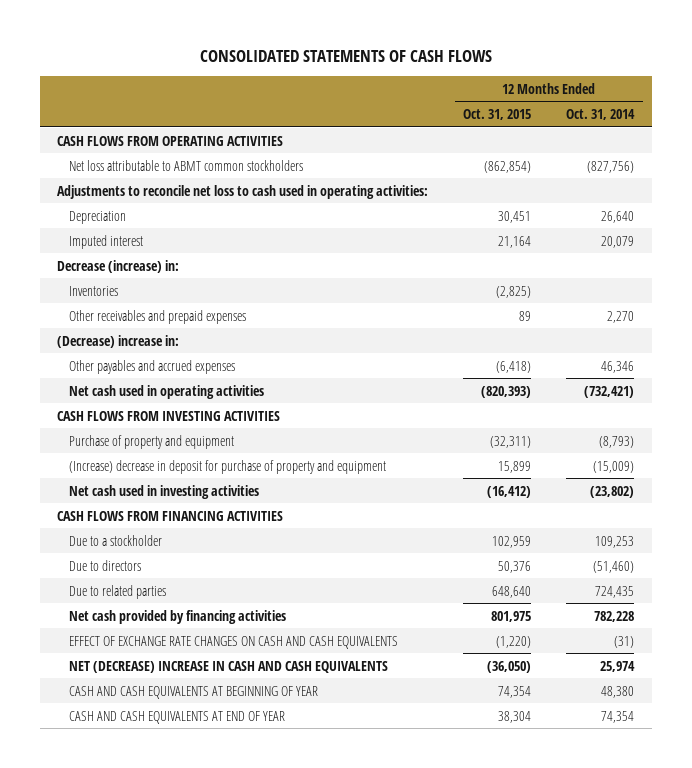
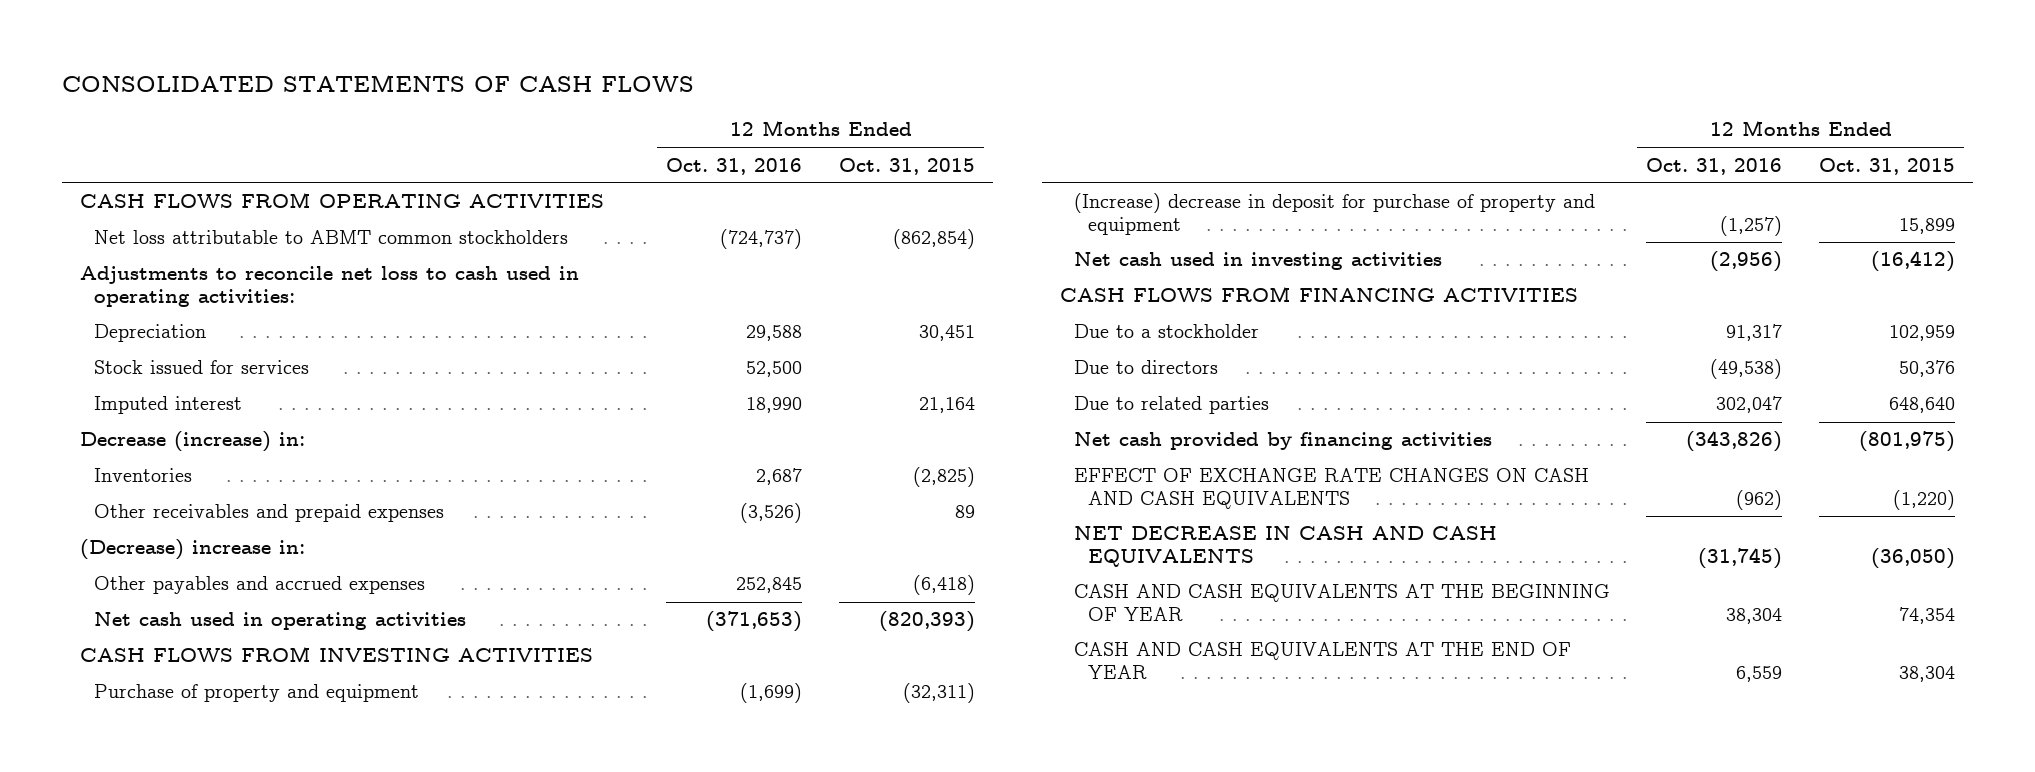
- | 12 Months Ended Oct. 31, 2015 | 12 Months Ended Oct. 31, 2014
+ | 12 Months Ended Oct. 31, 2016 | 12 Months Ended Oct. 31, 2015
+ Stock issued for services | 52,500 |
- Net cash provided by financing activities | 801,975 | 782,228
+ Net cash provided by financing activities | (343,826) | (801,975)
- NET (DECREASE) INCREASE IN CASH AND CASH EQUIVALENTS | (36,050) | 25,974
- CASH AND CASH EQUIVALENTS AT BEGINNING OF YEAR | 74,354 | 48,380
- CASH AND CASH EQUIVALENTS AT END OF YEAR | 38,304 | 74,354
+ NET DECREASE IN CASH AND CASH EQUIVALENTS | (31,745) | (36,050)
+ CASH AND CASH EQUIVALENTS AT THE BEGINNING OF YEAR | 38,304 | 74,354
+ CASH AND CASH EQUIVALENTS AT THE END OF YEAR | 6,559 | 38,304

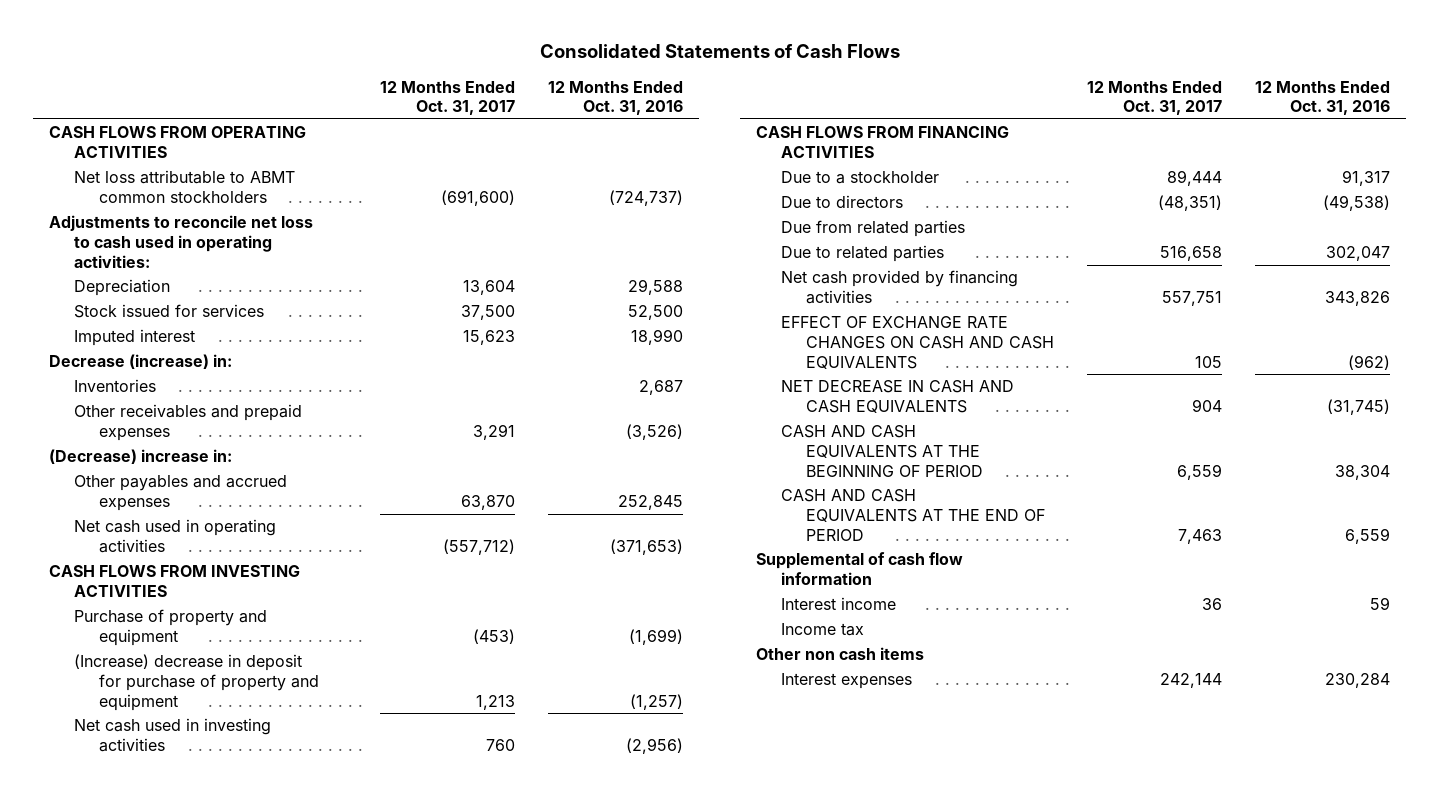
- CONSOLIDATED STATEMENTS OF CASH FLOWS
+ Consolidated Statements of Cash Flows
- | 12 Months Ended Oct. 31, 2016 | 12 Months Ended Oct. 31, 2015
+ | 12 Months Ended Oct. 31, 2017 | 12 Months Ended Oct. 31, 2016
+ Due from related parties
- Net cash provided by financing activities | (343,826) | (801,975)
+ Net cash provided by financing activities | 557,751 | 343,826
- CASH AND CASH EQUIVALENTS AT THE BEGINNING OF YEAR | 38,304 | 74,354
- CASH AND CASH EQUIVALENTS AT THE END OF YEAR | 6,559 | 38,304
+ CASH AND CASH EQUIVALENTS AT THE BEGINNING OF PERIOD | 6,559 | 38,304
+ CASH AND CASH EQUIVALENTS AT THE END OF PERIOD | 7,463 | 6,559
+ Supplemental of cash flow information
+ Interest income | 36 | 59
+ Income tax
+ Other non cash items
+ Interest expenses | 242,144 | 230,284

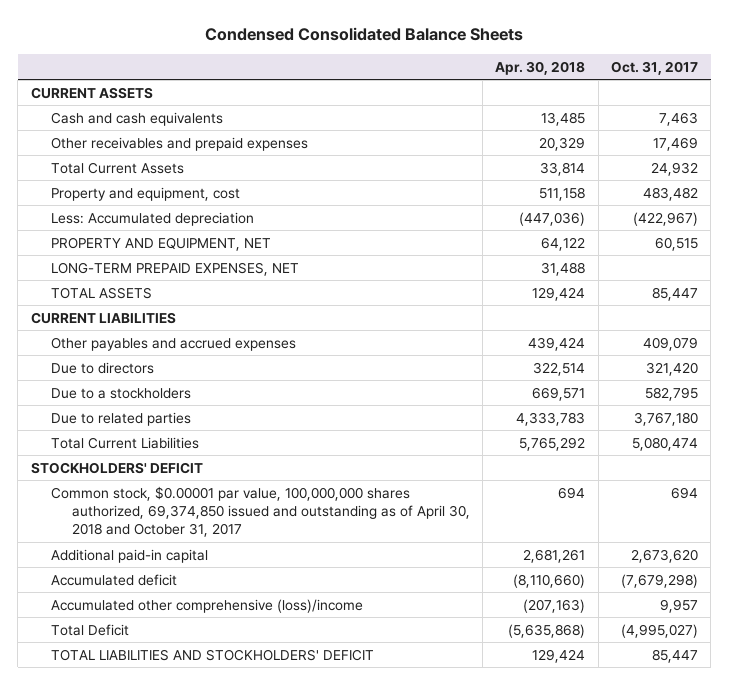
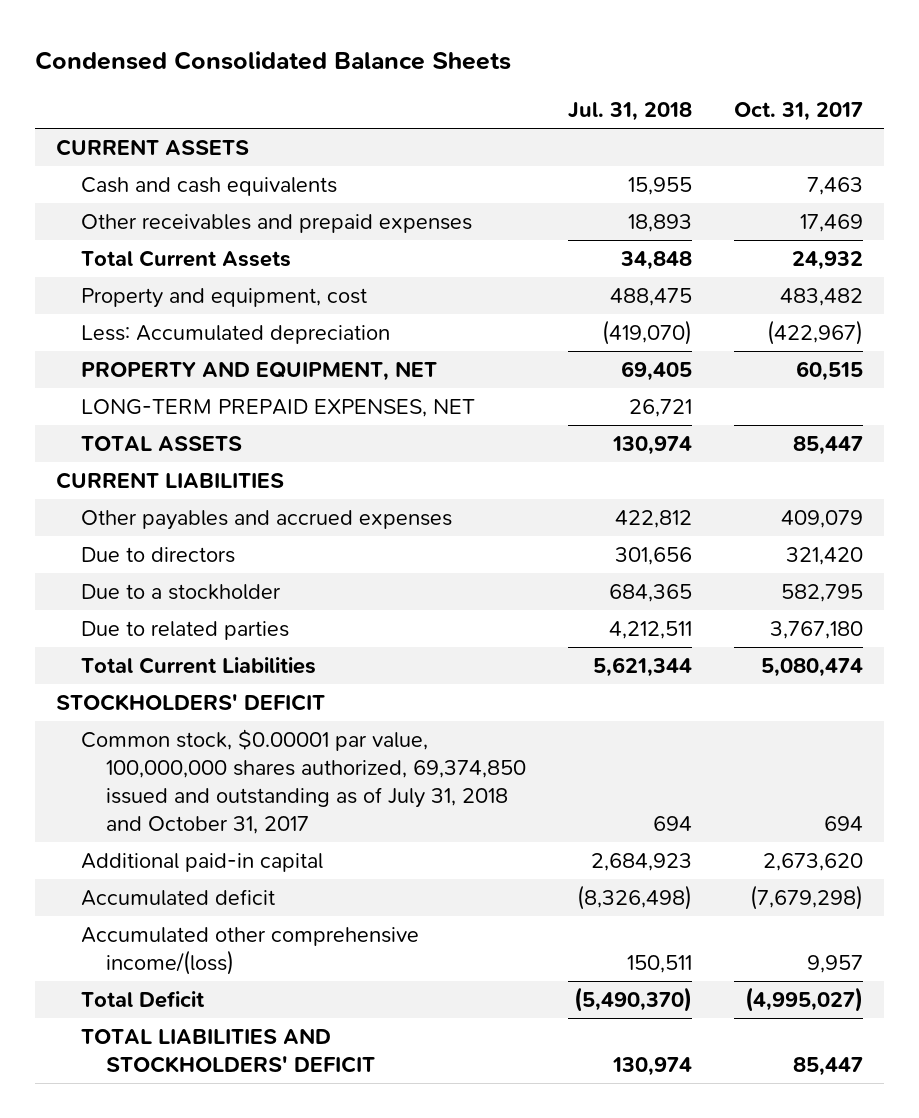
- | Apr. 30, 2018 | Oct. 31, 2017
+ | Jul. 31, 2018 | Oct. 31, 2017
- Due to a stockholders | 669,571 | 582,795
+ Due to a stockholder | 684,365 | 582,795
- Common stock, $0.00001 par value, 100,000,000 shares authorized, 69,374,850 issued and outstanding as of April 30, 2018 and October 31, 2017 | 694 | 694
+ Common stock, $0.00001 par value, 100,000,000 shares authorized, 69,374,850 issued and outstanding as of July 31, 2018 and October 31, 2017 | 694 | 694
- Accumulated other comprehensive (loss)/income | (207,163) | 9,957
+ Accumulated other comprehensive income/(loss) | 150,511 | 9,957

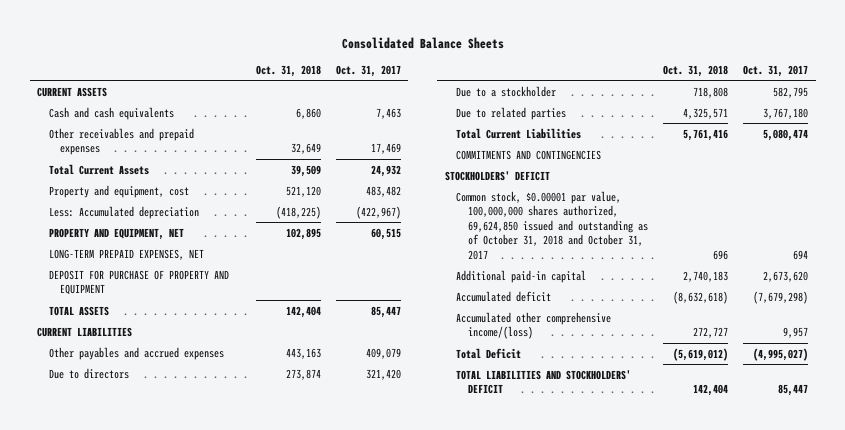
- Condensed Consolidated Balance Sheets
+ Consolidated Balance Sheets
- | Jul. 31, 2018 | Oct. 31, 2017
+ | Oct. 31, 2018 | Oct. 31, 2017
+ DEPOSIT FOR PURCHASE OF PROPERTY AND EQUIPMENT
+ COMMITMENTS AND CONTINGENCIES
- Common stock, $0.00001 par value, 100,000,000 shares authorized, 69,374,850 issued and outstanding as of July 31, 2018 and October 31, 2017 | 694 | 694
+ Common stock, $0.00001 par value, 100,000,000 shares authorized, 69,624,850 issued and outstanding as of October 31, 2018 and October 31, 2017 | 696 | 694

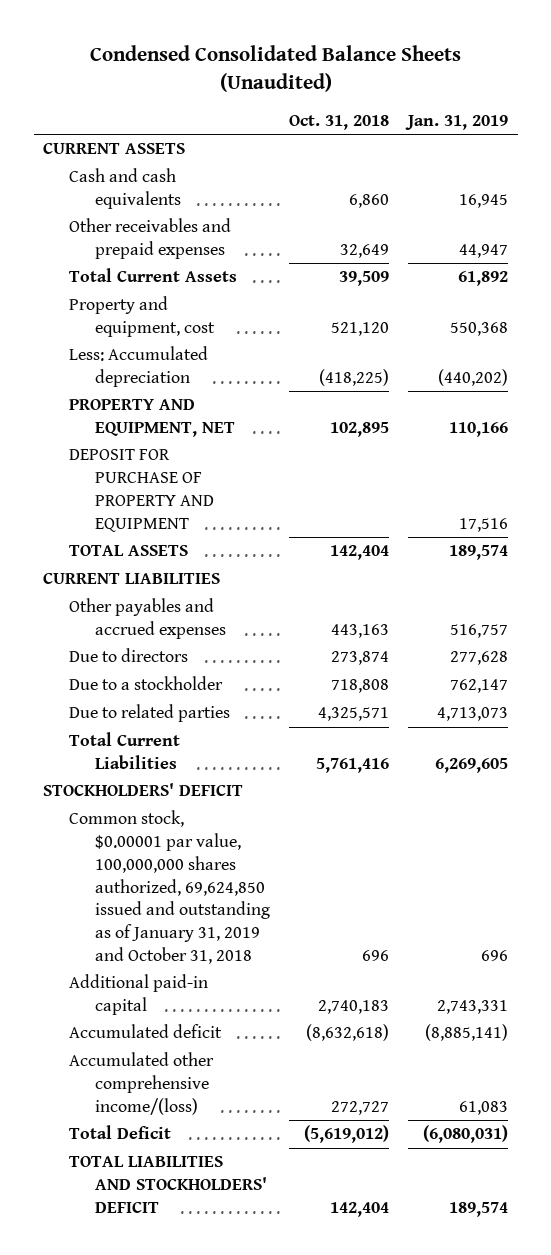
- Consolidated Balance Sheets
+ Condensed Consolidated Balance Sheets (Unaudited)
- | Oct. 31, 2018 | Oct. 31, 2017
+ | Oct. 31, 2018 | Jan. 31, 2019
- LONG-TERM PREPAID EXPENSES, NET
- COMMITMENTS AND CONTINGENCIES
- Common stock, $0.00001 par value, 100,000,000 shares authorized, 69,624,850 issued and outstanding as of October 31, 2018 and October 31, 2017 | 696 | 694
+ Common stock, $0.00001 par value, 100,000,000 shares authorized, 69,624,850 issued and outstanding as of January 31, 2019 and October 31, 2018 | 696 | 696

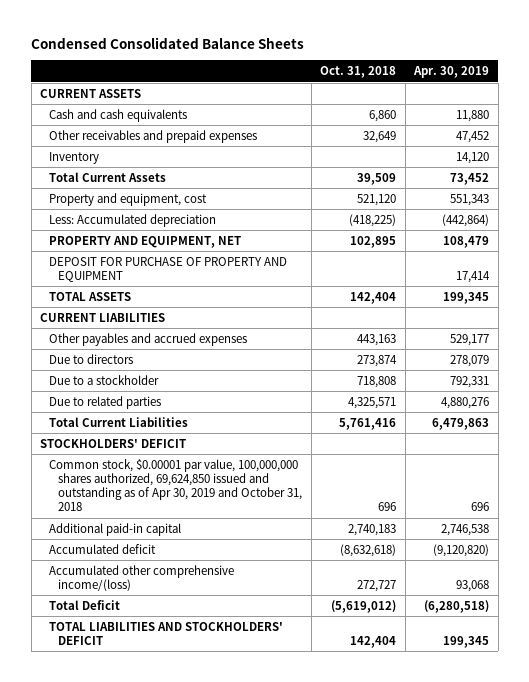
- Condensed Consolidated Balance Sheets (Unaudited)
+ Condensed Consolidated Balance Sheets
- | Oct. 31, 2018 | Jan. 31, 2019
+ | Oct. 31, 2018 | Apr. 30, 2019
+ Inventory | | 14,120
- Common stock, $0.00001 par value, 100,000,000 shares authorized, 69,624,850 issued and outstanding as of January 31, 2019 and October 31, 2018 | 696 | 696
+ Common stock, $0.00001 par value, 100,000,000 shares authorized, 69,624,850 issued and outstanding as of Apr 30, 2019 and October 31, 2018 | 696 | 696

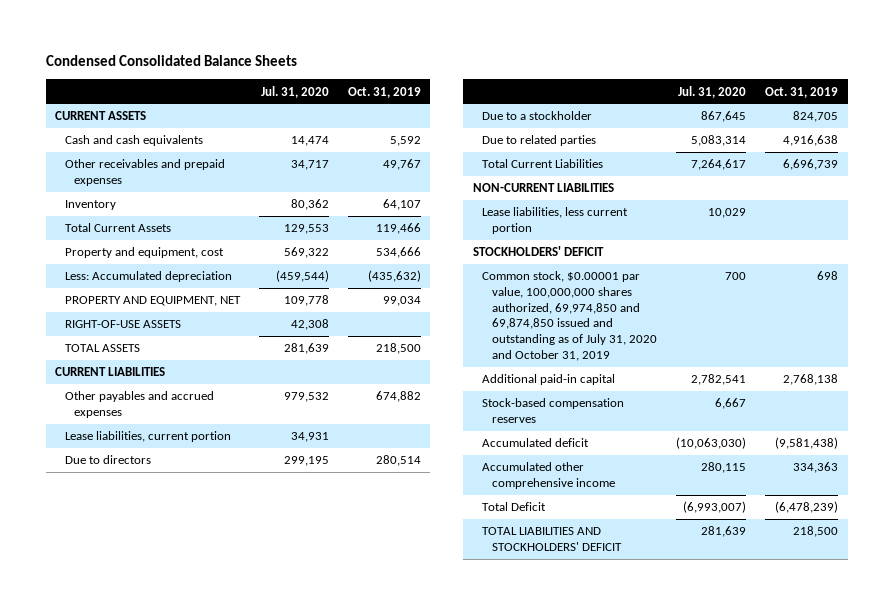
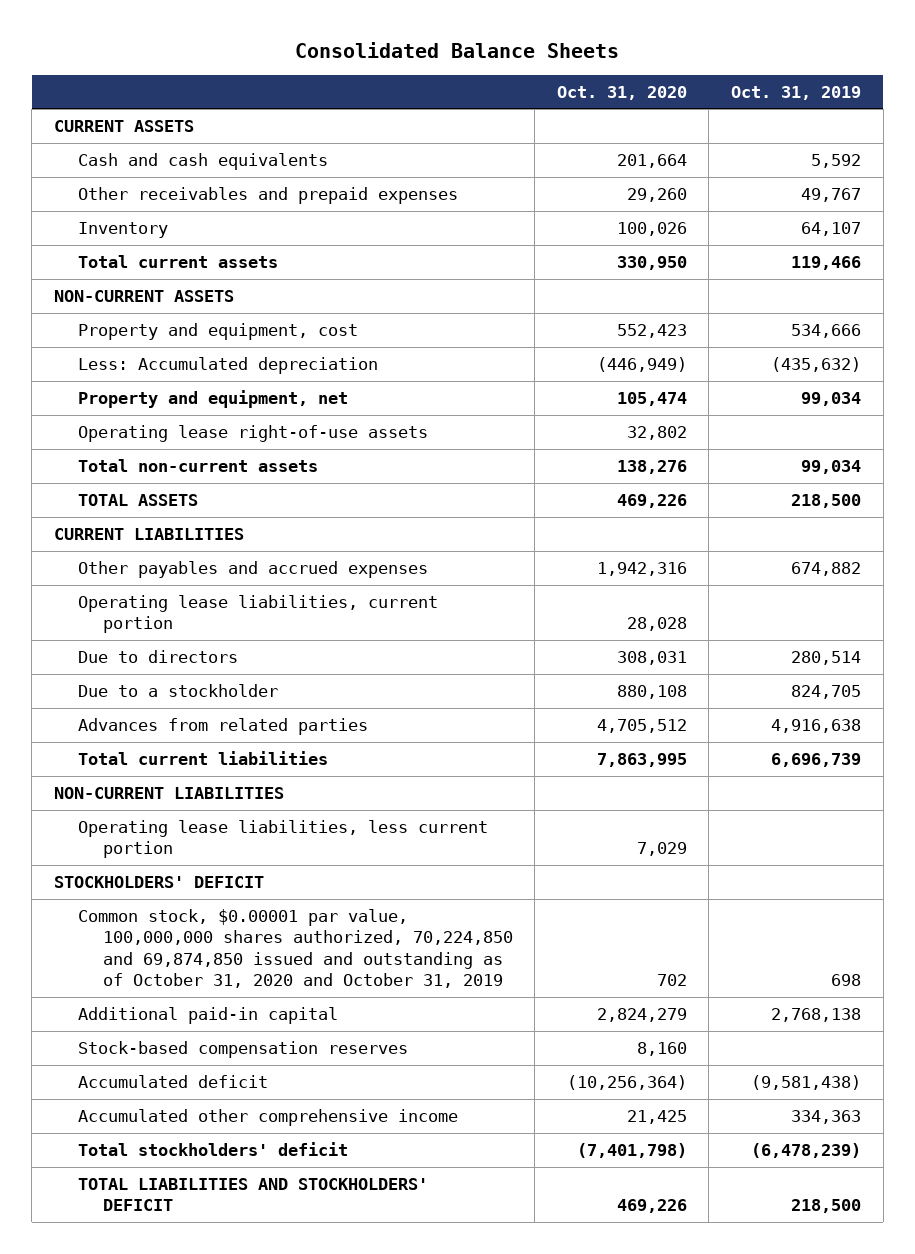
- Condensed Consolidated Balance Sheets
+ Consolidated Balance Sheets
- | Jul. 31, 2020 | Oct. 31, 2019
+ | Oct. 31, 2020 | Oct. 31, 2019
- Total Current Assets | 129,553 | 119,466
+ Total current assets | 330,950 | 119,466
+ NON-CURRENT ASSETS
- PROPERTY AND EQUIPMENT, NET | 109,778 | 99,034
- RIGHT-OF-USE ASSETS | 42,308 |
+ Property and equipment, net | 105,474 | 99,034
+ Operating lease right-of-use assets | 32,802 |
+ Total non-current assets | 138,276 | 99,034
- Lease liabilities, current portion | 34,931 |
+ Operating lease liabilities, current portion | 28,028 |
- Due to related parties | 5,083,314 | 4,916,638
- Total Current Liabilities | 7,264,617 | 6,696,739
+ Advances from related parties | 4,705,512 | 4,916,638
+ Total current liabilities | 7,863,995 | 6,696,739
- Lease liabilities, less current portion | 10,029 |
+ Operating lease liabilities, less current portion | 7,029 |
- Common stock, $0.00001 par value, 100,000,000 shares authorized, 69,974,850 and 69,874,850 issued and outstanding as of July 31, 2020 and October 31, 2019 | 700 | 698
+ Common stock, $0.00001 par value, 100,000,000 shares authorized, 70,224,850 and 69,874,850 issued and outstanding as of October 31, 2020 and October 31, 2019 | 702 | 698
- Total Deficit | (6,993,007) | (6,478,239)
+ Total stockholders' deficit | (7,401,798) | (6,478,239)

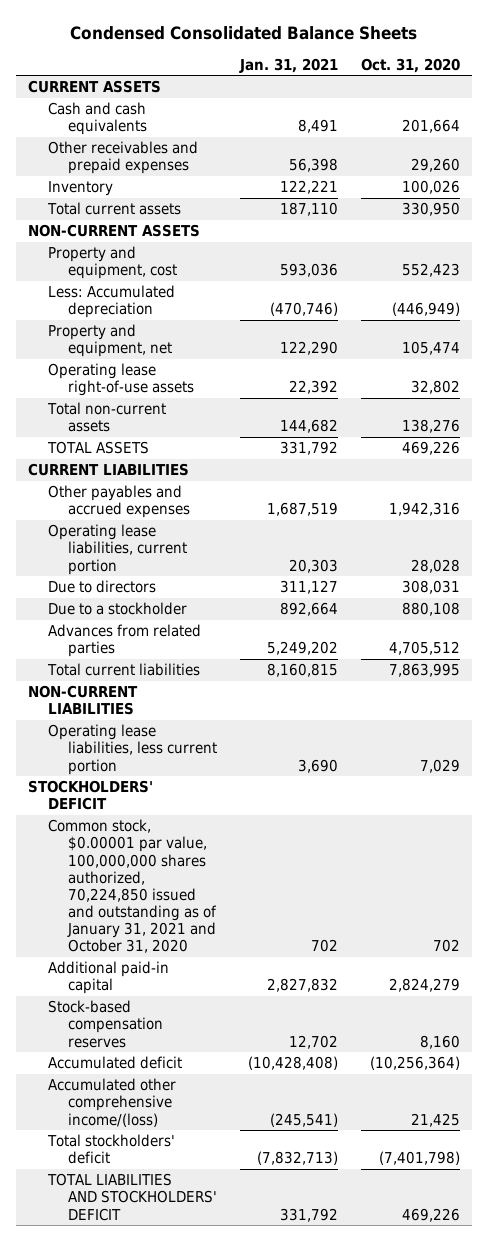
- Consolidated Balance Sheets
+ Condensed Consolidated Balance Sheets
- | Oct. 31, 2020 | Oct. 31, 2019
+ | Jan. 31, 2021 | Oct. 31, 2020
- Common stock, $0.00001 par value, 100,000,000 shares authorized, 70,224,850 and 69,874,850 issued and outstanding as of October 31, 2020 and October 31, 2019 | 702 | 698
+ Common stock, $0.00001 par value, 100,000,000 shares authorized, 70,224,850 issued and outstanding as of January 31, 2021 and October 31, 2020 | 702 | 702
- Accumulated other comprehensive income | 21,425 | 334,363
+ Accumulated other comprehensive income/(loss) | (245,541) | 21,425

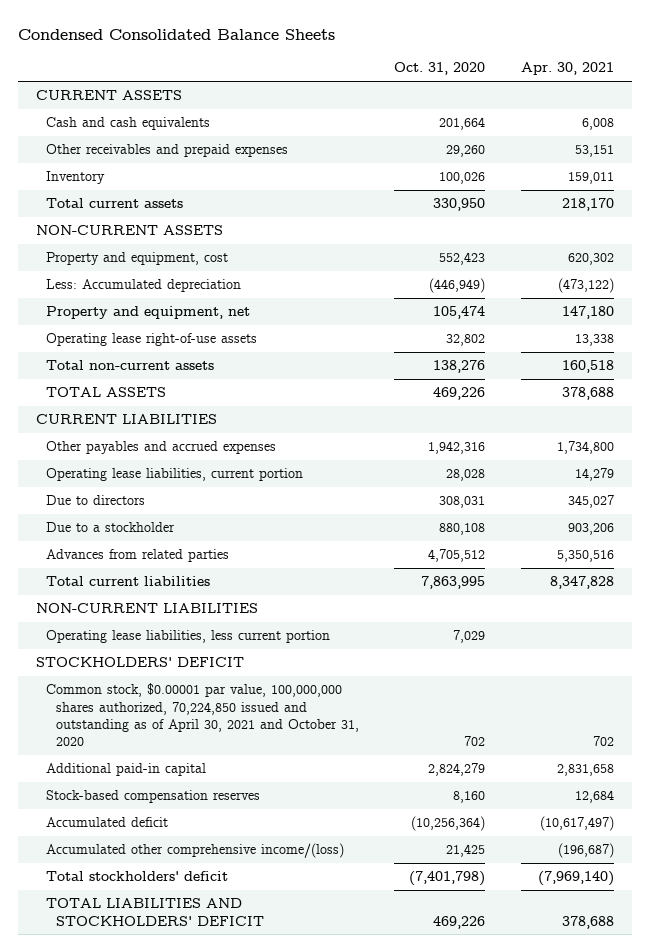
- | Jan. 31, 2021 | Oct. 31, 2020
+ | Oct. 31, 2020 | Apr. 30, 2021
- Common stock, $0.00001 par value, 100,000,000 shares authorized, 70,224,850 issued and outstanding as of January 31, 2021 and October 31, 2020 | 702 | 702
+ Common stock, $0.00001 par value, 100,000,000 shares authorized, 70,224,850 issued and outstanding as of April 30, 2021 and October 31, 2020 | 702 | 702

